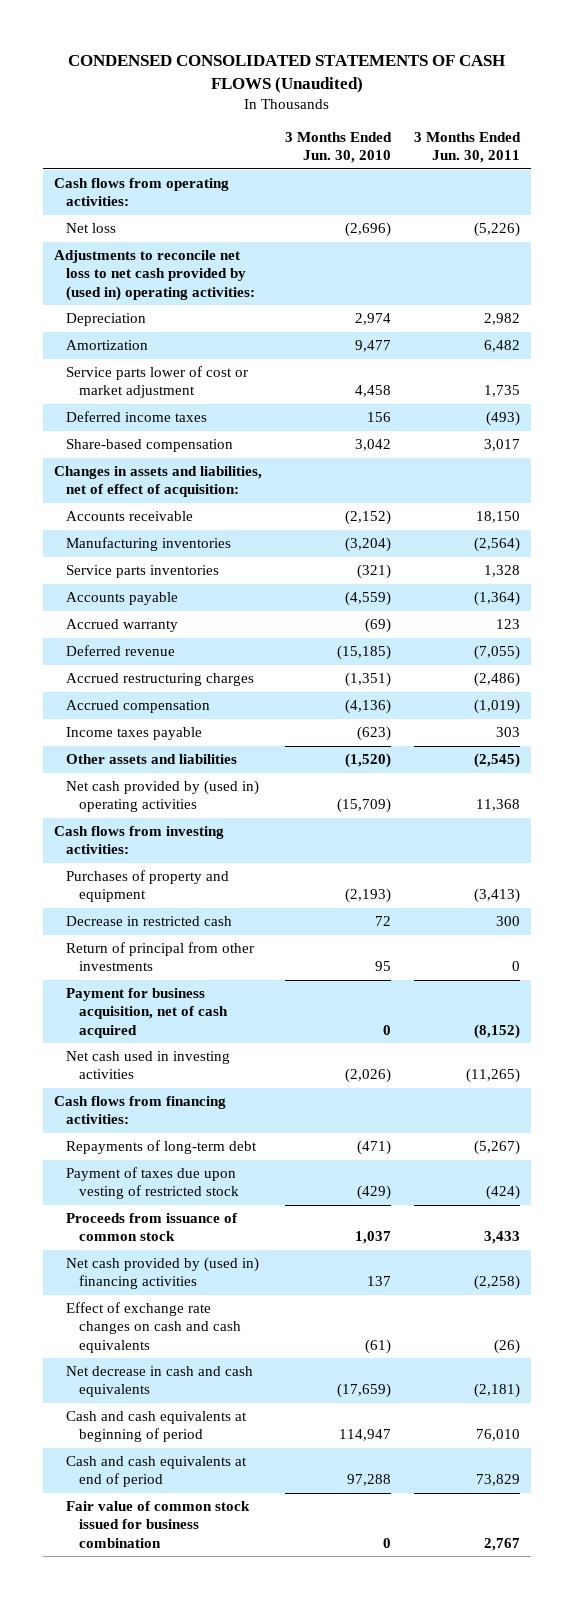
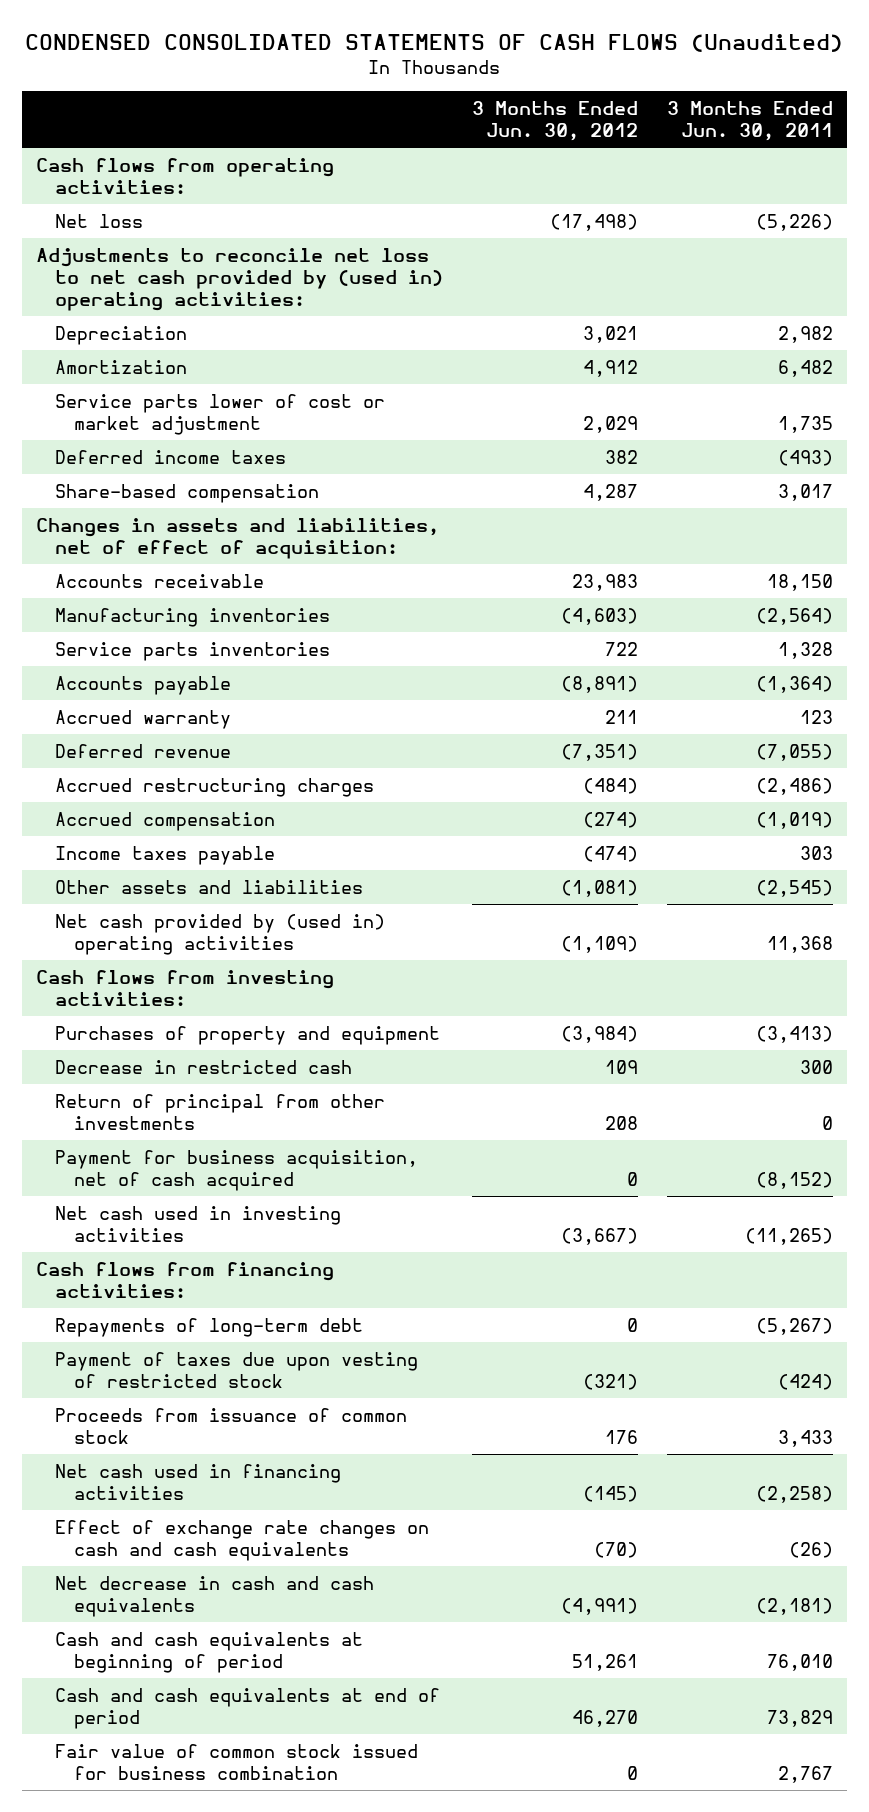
- | 3 Months Ended Jun. 30, 2010 | 3 Months Ended Jun. 30, 2011
+ | 3 Months Ended Jun. 30, 2012 | 3 Months Ended Jun. 30, 2011
- Net cash provided by (used in) financing activities | 137 | (2,258)
+ Net cash used in financing activities | (145) | (2,258)

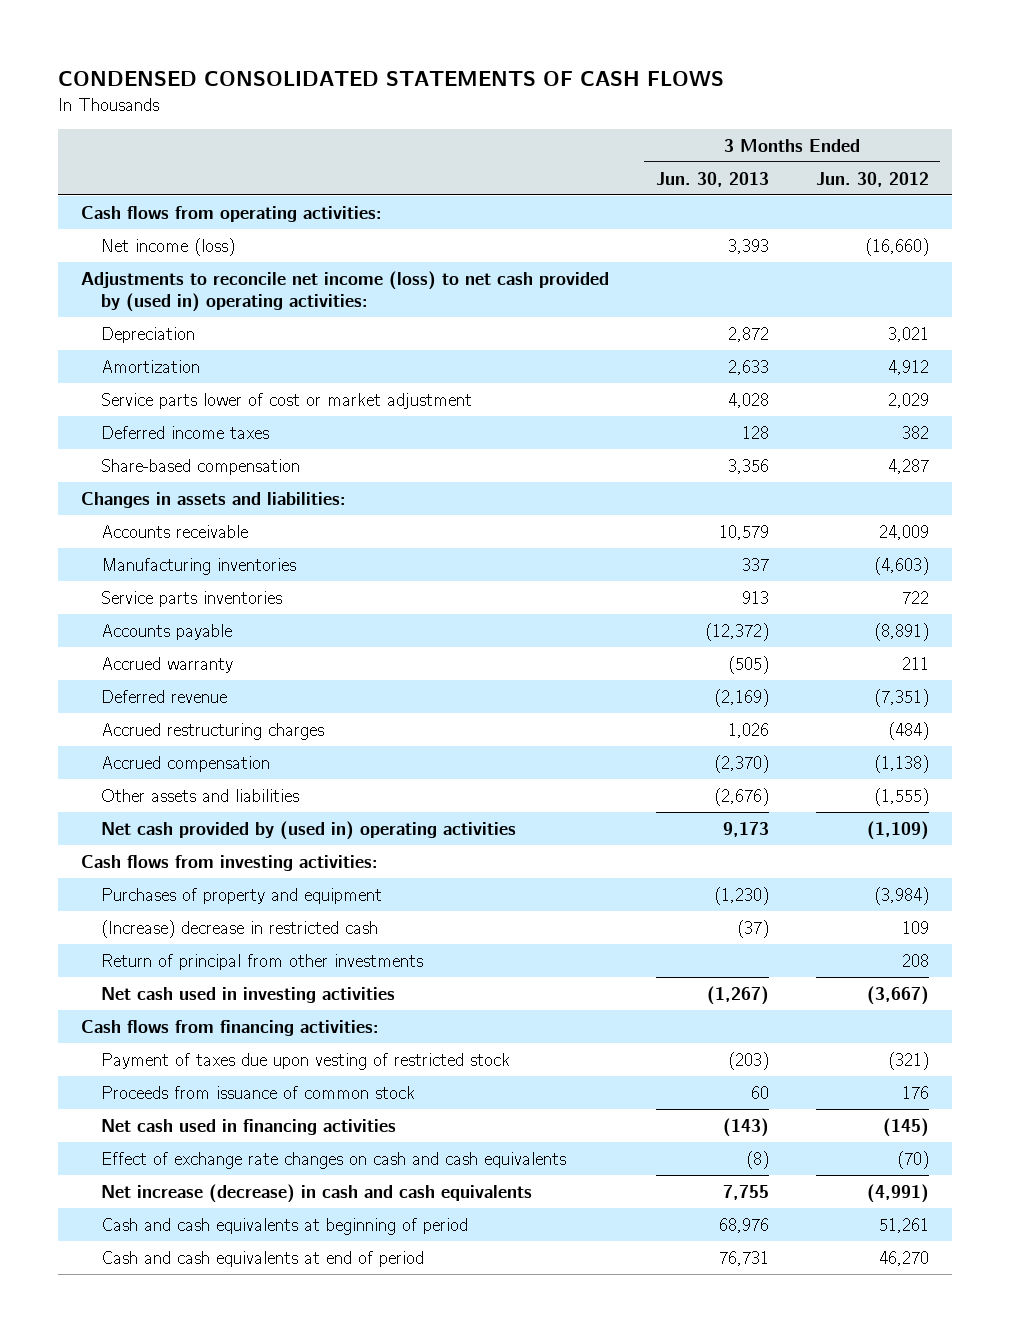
- CONDENSED CONSOLIDATED STATEMENTS OF CASH FLOWS (Unaudited)
+ CONDENSED CONSOLIDATED STATEMENTS OF CASH FLOWS
- | 3 Months Ended Jun. 30, 2012 | 3 Months Ended Jun. 30, 2011
+ | 3 Months Ended Jun. 30, 2013 | 3 Months Ended Jun. 30, 2012
- Net loss | (17,498) | (5,226)
- Adjustments to reconcile net loss to net cash provided by (used in) operating activities:
+ Net income (loss) | 3,393 | (16,660)
+ Adjustments to reconcile net income (loss) to net cash provided by (used in) operating activities:
- Changes in assets and liabilities, net of effect of acquisition:
- Accounts receivable | 23,983 | 18,150
+ Changes in assets and liabilities:
+ Accounts receivable | 10,579 | 24,009
- Accrued compensation | (274) | (1,019)
- Income taxes payable | (474) | 303
- Other assets and liabilities | (1,081) | (2,545)
+ Accrued compensation | (2,370) | (1,138)
+ Other assets and liabilities | (2,676) | (1,555)
- Decrease in restricted cash | 109 | 300
+ (Increase) decrease in restricted cash | (37) | 109
- Payment for business acquisition, net of cash acquired | 0 | (8,152)
- Repayments of long-term debt | 0 | (5,267)
- Net decrease in cash and cash equivalents | (4,991) | (2,181)
+ Net increase (decrease) in cash and cash equivalents | 7,755 | (4,991)
- Fair value of common stock issued for business combination | 0 | 2,767

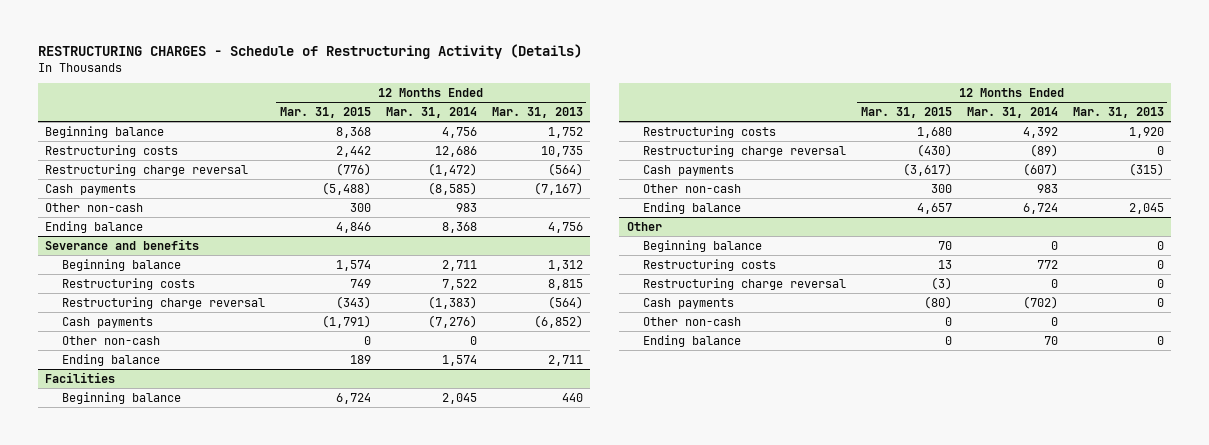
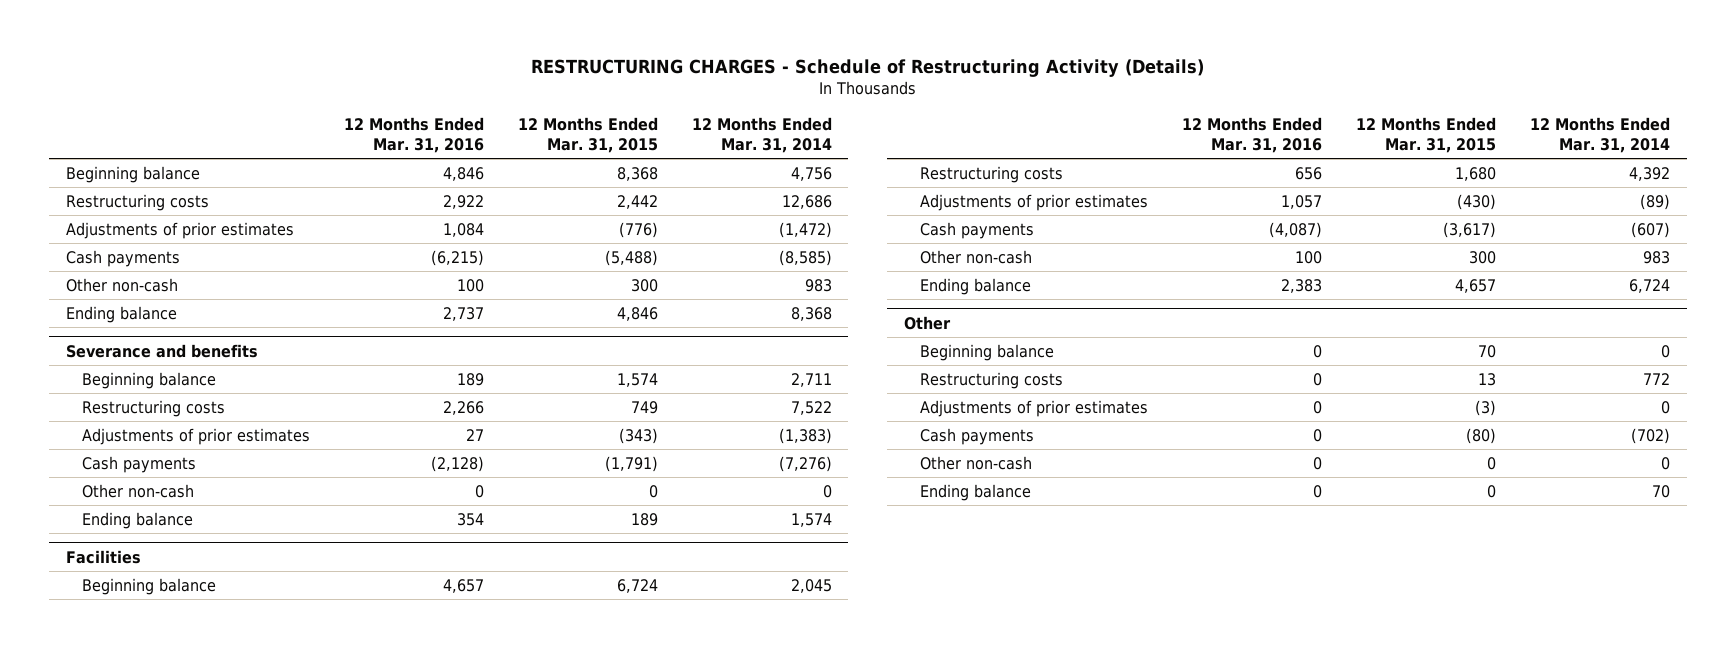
- | 12 Months Ended Mar. 31, 2015 | 12 Months Ended Mar. 31, 2014 | 12 Months Ended Mar. 31, 2013
+ | 12 Months Ended Mar. 31, 2016 | 12 Months Ended Mar. 31, 2015 | 12 Months Ended Mar. 31, 2014
- Restructuring charge reversal | (776) | (1,472) | (564)
+ Adjustments of prior estimates | 1,084 | (776) | (1,472)
@ Severance and benefits
- Restructuring charge reversal | (343) | (1,383) | (564)
+ Adjustments of prior estimates | 27 | (343) | (1,383)
@ Facilities
- Restructuring charge reversal | (430) | (89) | 0
+ Adjustments of prior estimates | 1,057 | (430) | (89)
@ Other
- Restructuring charge reversal | (3) | 0 | 0
+ Adjustments of prior estimates | 0 | (3) | 0

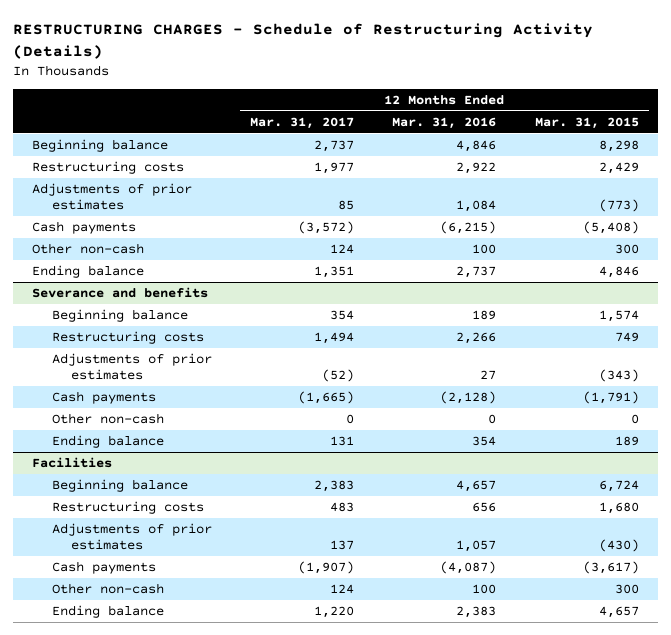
- | 12 Months Ended Mar. 31, 2016 | 12 Months Ended Mar. 31, 2015 | 12 Months Ended Mar. 31, 2014
+ | 12 Months Ended Mar. 31, 2017 | 12 Months Ended Mar. 31, 2016 | 12 Months Ended Mar. 31, 2015
- Beginning balance | 4,846 | 8,368 | 4,756
- Restructuring costs | 2,922 | 2,442 | 12,686
- Adjustments of prior estimates | 1,084 | (776) | (1,472)
- Cash payments | (6,215) | (5,488) | (8,585)
+ Beginning balance | 2,737 | 4,846 | 8,298
+ Restructuring costs | 1,977 | 2,922 | 2,429
+ Adjustments of prior estimates | 85 | 1,084 | (773)
+ Cash payments | (3,572) | (6,215) | (5,408)
- Other
- Beginning balance | 0 | 70 | 0
- Restructuring costs | 0 | 13 | 772
- Adjustments of prior estimates | 0 | (3) | 0
- Cash payments | 0 | (80) | (702)
- Other non-cash | 0 | 0 | 0
- Ending balance | 0 | 0 | 70

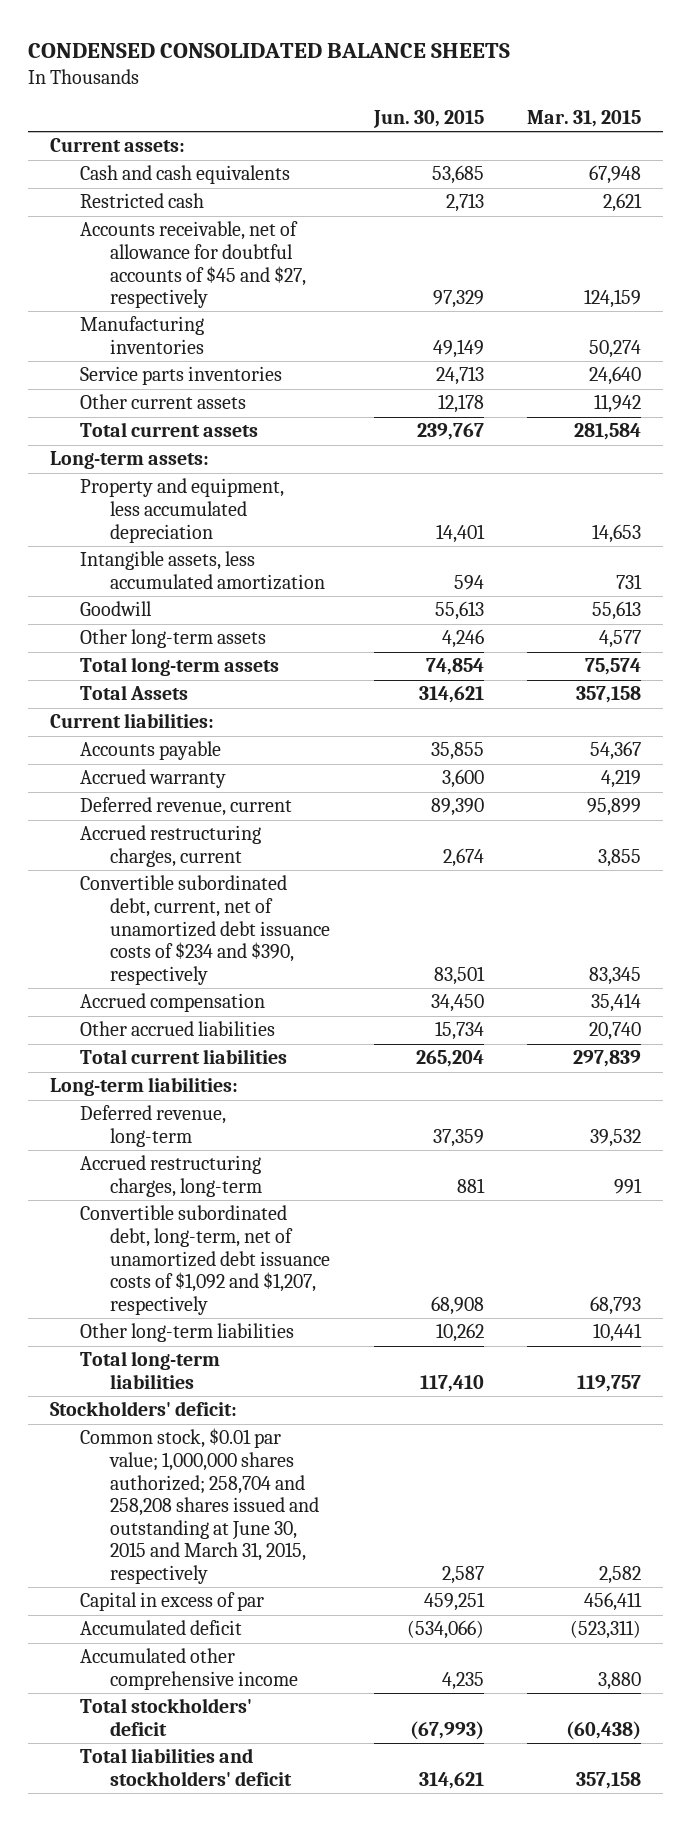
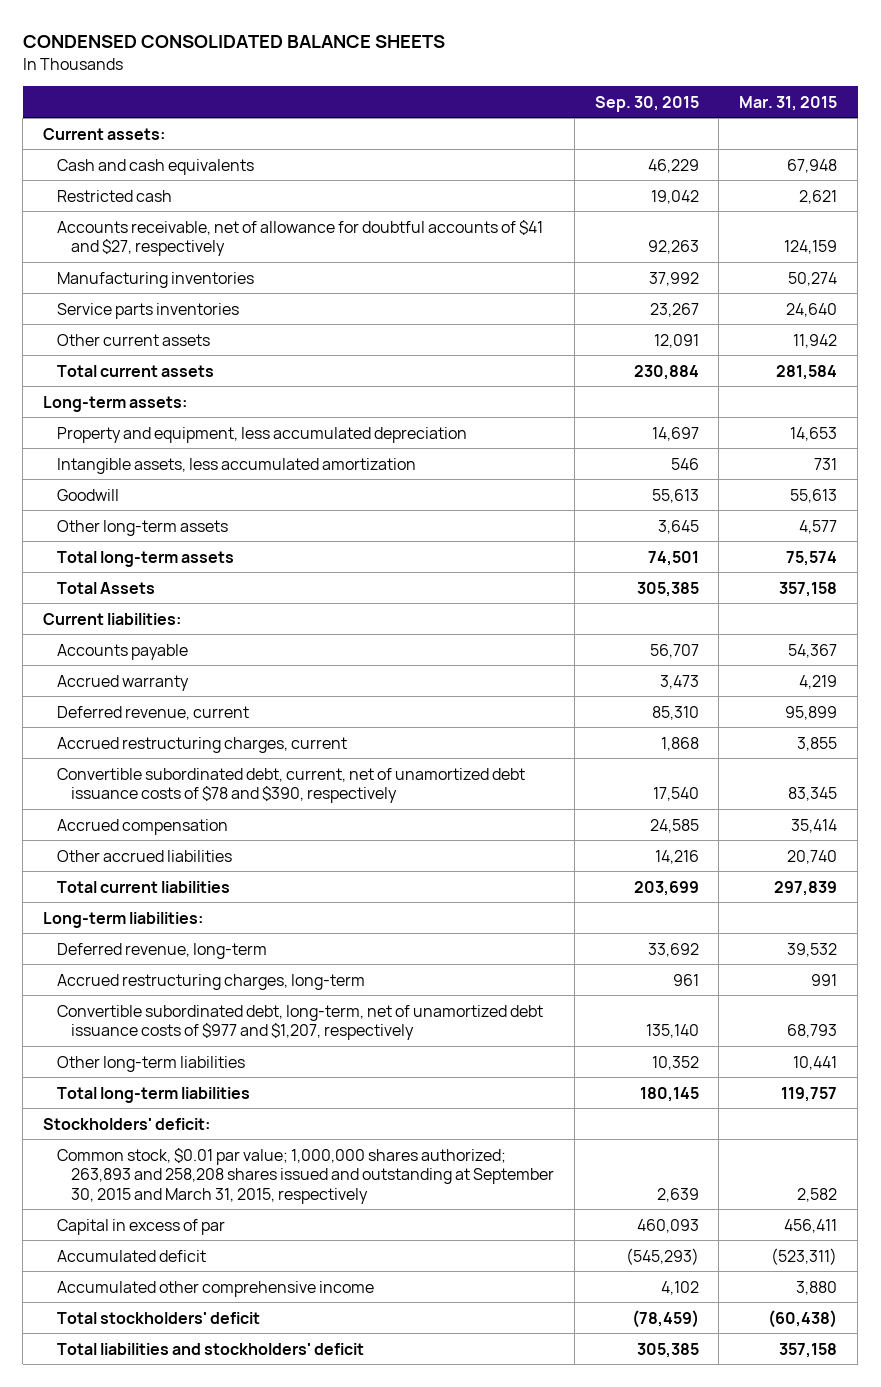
- | Jun. 30, 2015 | Mar. 31, 2015
+ | Sep. 30, 2015 | Mar. 31, 2015
- Accounts receivable, net of allowance for doubtful accounts of $45 and $27, respectively | 97,329 | 124,159
+ Accounts receivable, net of allowance for doubtful accounts of $41 and $27, respectively | 92,263 | 124,159
- Convertible subordinated debt, current, net of unamortized debt issuance costs of $234 and $390, respectively | 83,501 | 83,345
+ Convertible subordinated debt, current, net of unamortized debt issuance costs of $78 and $390, respectively | 17,540 | 83,345
- Convertible subordinated debt, long-term, net of unamortized debt issuance costs of $1,092 and $1,207, respectively | 68,908 | 68,793
+ Convertible subordinated debt, long-term, net of unamortized debt issuance costs of $977 and $1,207, respectively | 135,140 | 68,793
- Common stock, $0.01 par value; 1,000,000 shares authorized; 258,704 and 258,208 shares issued and outstanding at June 30, 2015 and March 31, 2015, respectively | 2,587 | 2,582
+ Common stock, $0.01 par value; 1,000,000 shares authorized; 263,893 and 258,208 shares issued and outstanding at September 30, 2015 and March 31, 2015, respectively | 2,639 | 2,582

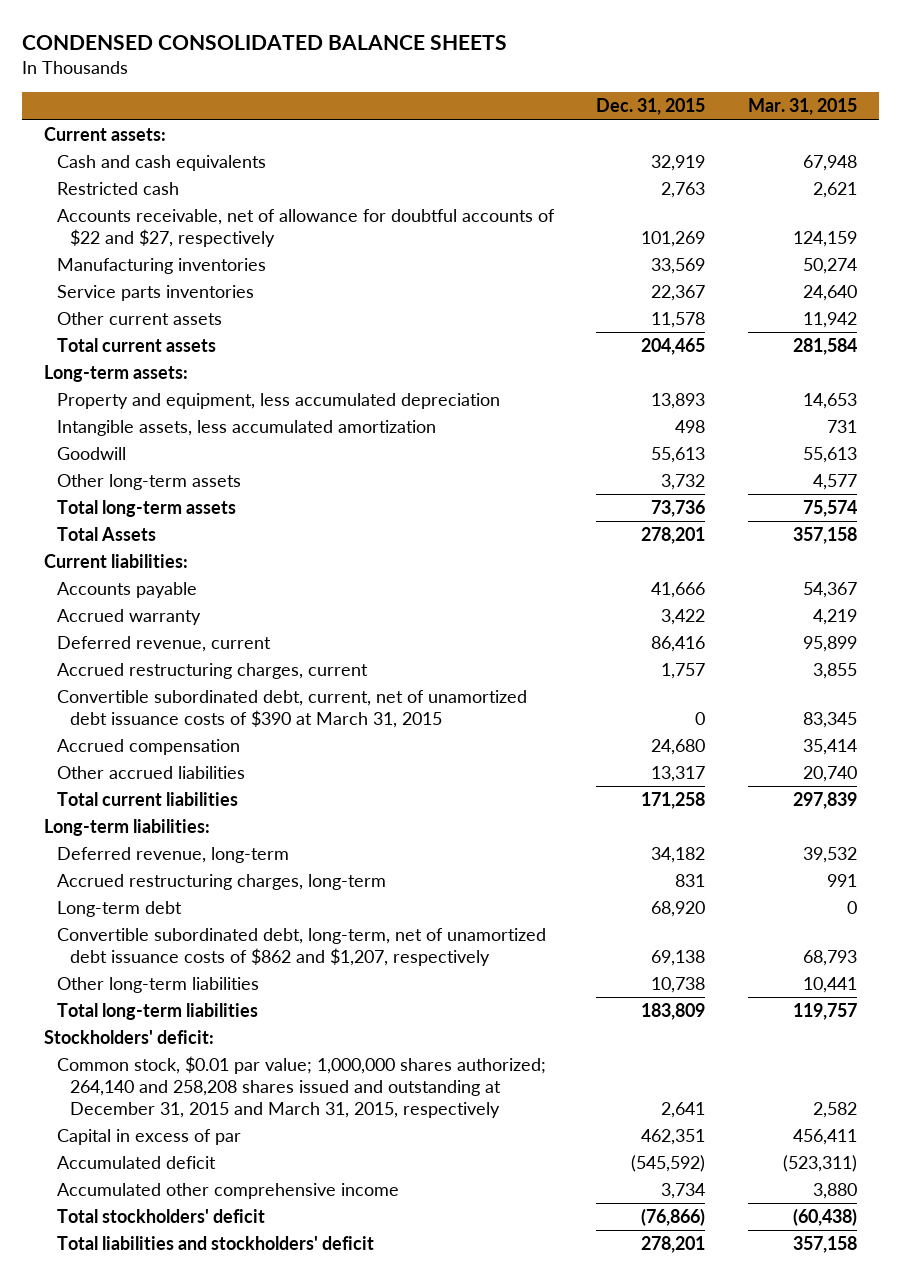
- | Sep. 30, 2015 | Mar. 31, 2015
+ | Dec. 31, 2015 | Mar. 31, 2015
- Accounts receivable, net of allowance for doubtful accounts of $41 and $27, respectively | 92,263 | 124,159
+ Accounts receivable, net of allowance for doubtful accounts of $22 and $27, respectively | 101,269 | 124,159
- Convertible subordinated debt, current, net of unamortized debt issuance costs of $78 and $390, respectively | 17,540 | 83,345
+ Convertible subordinated debt, current, net of unamortized debt issuance costs of $390 at March 31, 2015 | 0 | 83,345
- Convertible subordinated debt, long-term, net of unamortized debt issuance costs of $977 and $1,207, respectively | 135,140 | 68,793
+ Long-term debt | 68,920 | 0
+ Convertible subordinated debt, long-term, net of unamortized debt issuance costs of $862 and $1,207, respectively | 69,138 | 68,793
- Common stock, $0.01 par value; 1,000,000 shares authorized; 263,893 and 258,208 shares issued and outstanding at September 30, 2015 and March 31, 2015, respectively | 2,639 | 2,582
+ Common stock, $0.01 par value; 1,000,000 shares authorized; 264,140 and 258,208 shares issued and outstanding at December 31, 2015 and March 31, 2015, respectively | 2,641 | 2,582

